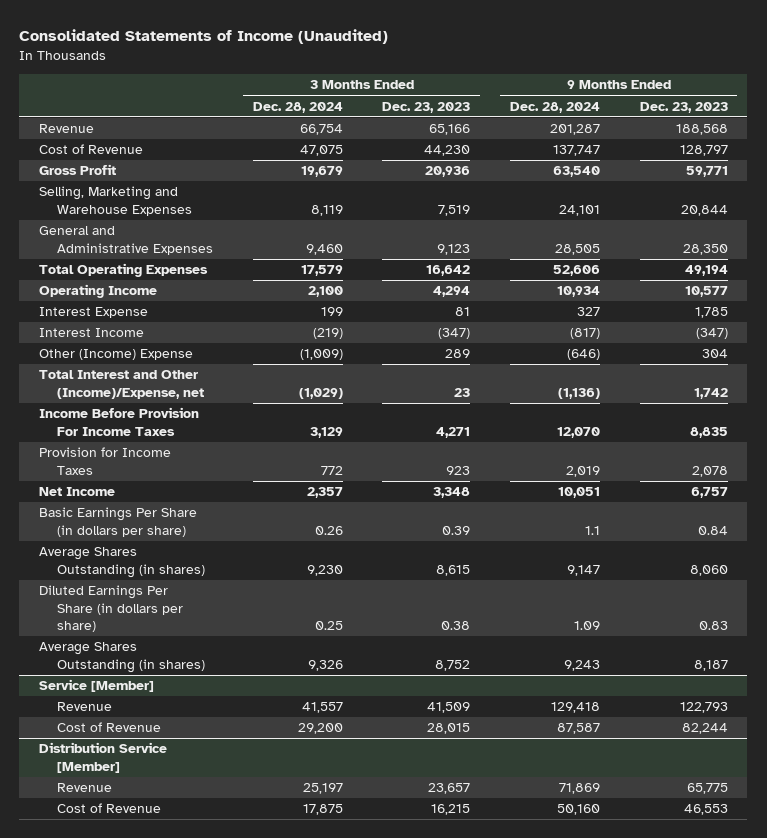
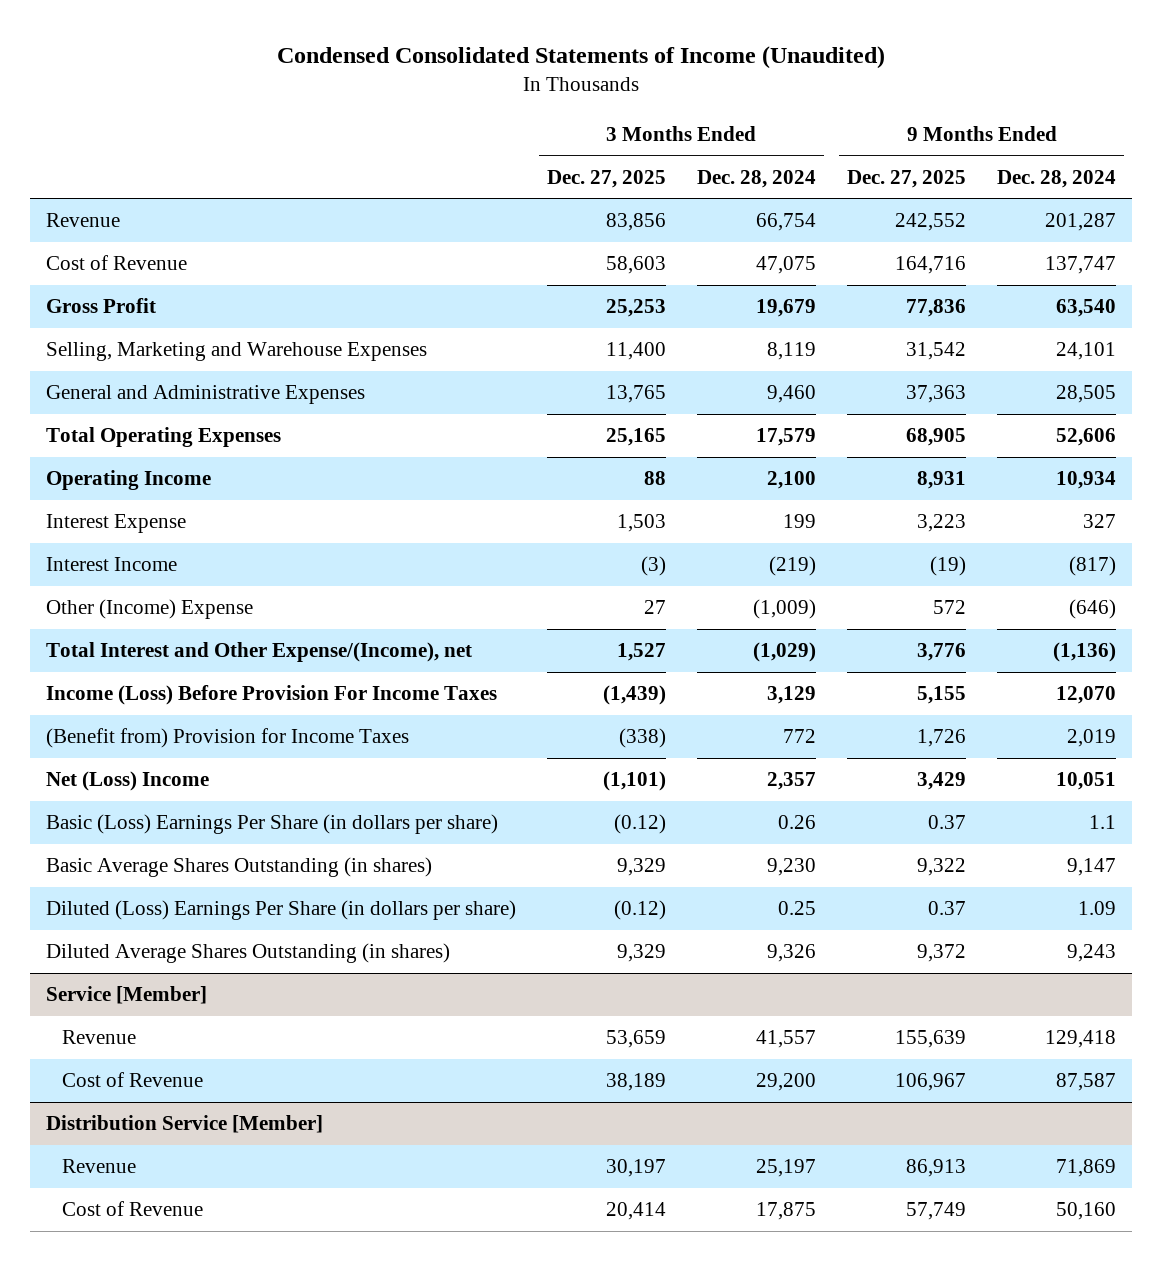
- Consolidated Statements of Income (Unaudited)
+ Condensed Consolidated Statements of Income (Unaudited)
- | 3 Months Ended Dec. 28, 2024 | 3 Months Ended Dec. 23, 2023 | 9 Months Ended Dec. 28, 2024 | 9 Months Ended Dec. 23, 2023
+ | 3 Months Ended Dec. 27, 2025 | 3 Months Ended Dec. 28, 2024 | 9 Months Ended Dec. 27, 2025 | 9 Months Ended Dec. 28, 2024
- Total Interest and Other (Income)/Expense, net | (1,029) | 23 | (1,136) | 1,742
- Income Before Provision For Income Taxes | 3,129 | 4,271 | 12,070 | 8,835
- Provision for Income Taxes | 772 | 923 | 2,019 | 2,078
- Net Income | 2,357 | 3,348 | 10,051 | 6,757
- Basic Earnings Per Share (in dollars per share) | 0.26 | 0.39 | 1.1 | 0.84
- Average Shares Outstanding (in shares) | 9,230 | 8,615 | 9,147 | 8,060
- Diluted Earnings Per Share (in dollars per share) | 0.25 | 0.38 | 1.09 | 0.83
- Average Shares Outstanding (in shares) | 9,326 | 8,752 | 9,243 | 8,187
+ Total Interest and Other Expense/(Income), net | 1,527 | (1,029) | 3,776 | (1,136)
+ Income (Loss) Before Provision For Income Taxes | (1,439) | 3,129 | 5,155 | 12,070
+ (Benefit from) Provision for Income Taxes | (338) | 772 | 1,726 | 2,019
+ Net (Loss) Income | (1,101) | 2,357 | 3,429 | 10,051
+ Basic (Loss) Earnings Per Share (in dollars per share) | (0.12) | 0.26 | 0.37 | 1.1
+ Basic Average Shares Outstanding (in shares) | 9,329 | 9,230 | 9,322 | 9,147
+ Diluted (Loss) Earnings Per Share (in dollars per share) | (0.12) | 0.25 | 0.37 | 1.09
+ Diluted Average Shares Outstanding (in shares) | 9,329 | 9,326 | 9,372 | 9,243

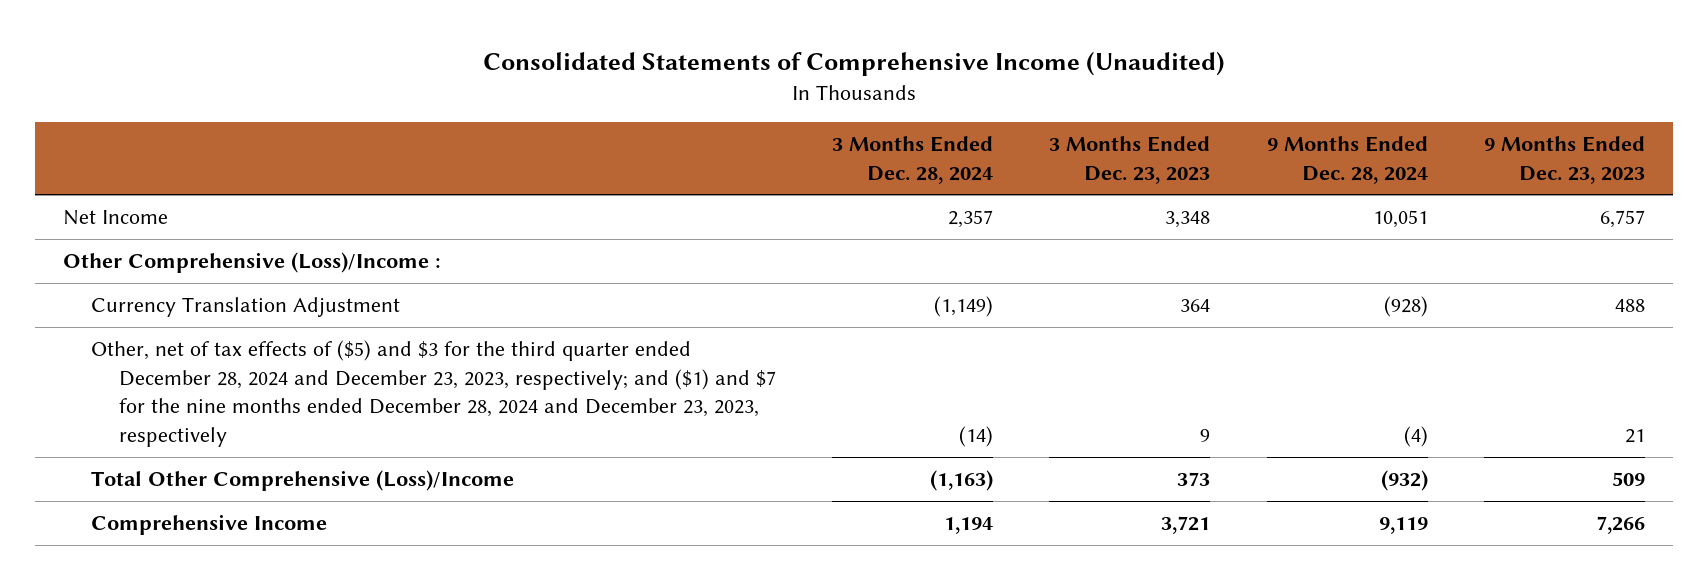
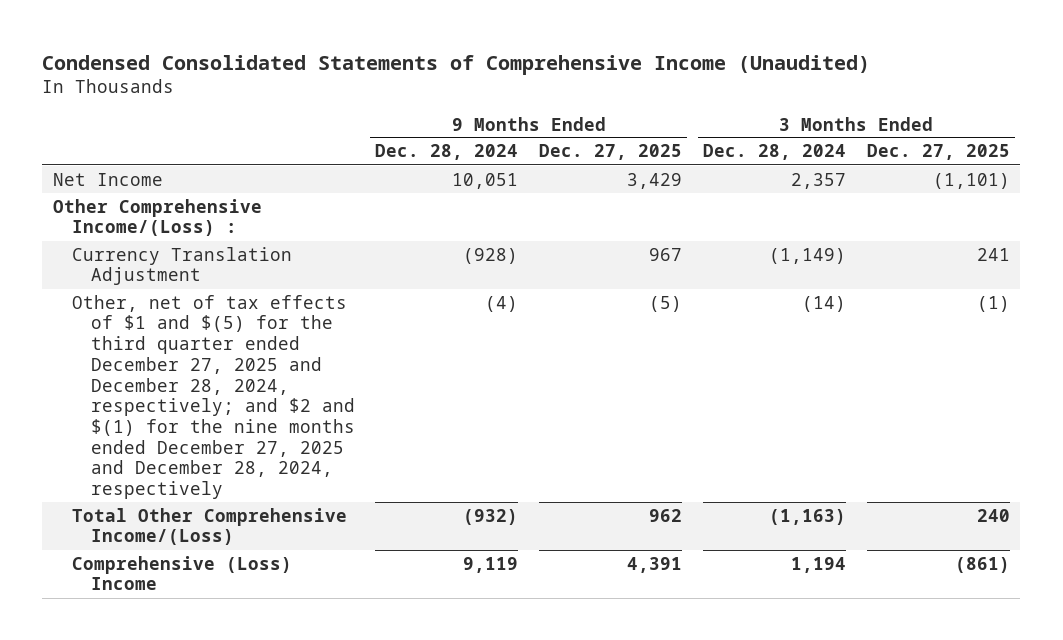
- Consolidated Statements of Comprehensive Income (Unaudited)
+ Condensed Consolidated Statements of Comprehensive Income (Unaudited)
- | 3 Months Ended Dec. 28, 2024 | 3 Months Ended Dec. 23, 2023 | 9 Months Ended Dec. 28, 2024 | 9 Months Ended Dec. 23, 2023
+ | 9 Months Ended Dec. 28, 2024 | 9 Months Ended Dec. 27, 2025 | 3 Months Ended Dec. 28, 2024 | 3 Months Ended Dec. 27, 2025
- Other Comprehensive (Loss)/Income :
+ Other Comprehensive Income/(Loss) :
- Other, net of tax effects of ($5) and $3 for the third quarter ended December 28, 2024 and December 23, 2023, respectively; and ($1) and $7 for the nine months ended December 28, 2024 and December 23, 2023, respectively | (14) | 9 | (4) | 21
- Total Other Comprehensive (Loss)/Income | (1,163) | 373 | (932) | 509
- Comprehensive Income | 1,194 | 3,721 | 9,119 | 7,266
+ Other, net of tax effects of $1 and $(5) for the third quarter ended December 27, 2025 and December 28, 2024, respectively; and $2 and $(1) for the nine months ended December 27, 2025 and December 28, 2024, respectively | (4) | (5) | (14) | (1)
+ Total Other Comprehensive Income/(Loss) | (932) | 962 | (1,163) | 240
+ Comprehensive (Loss) Income | 9,119 | 4,391 | 1,194 | (861)

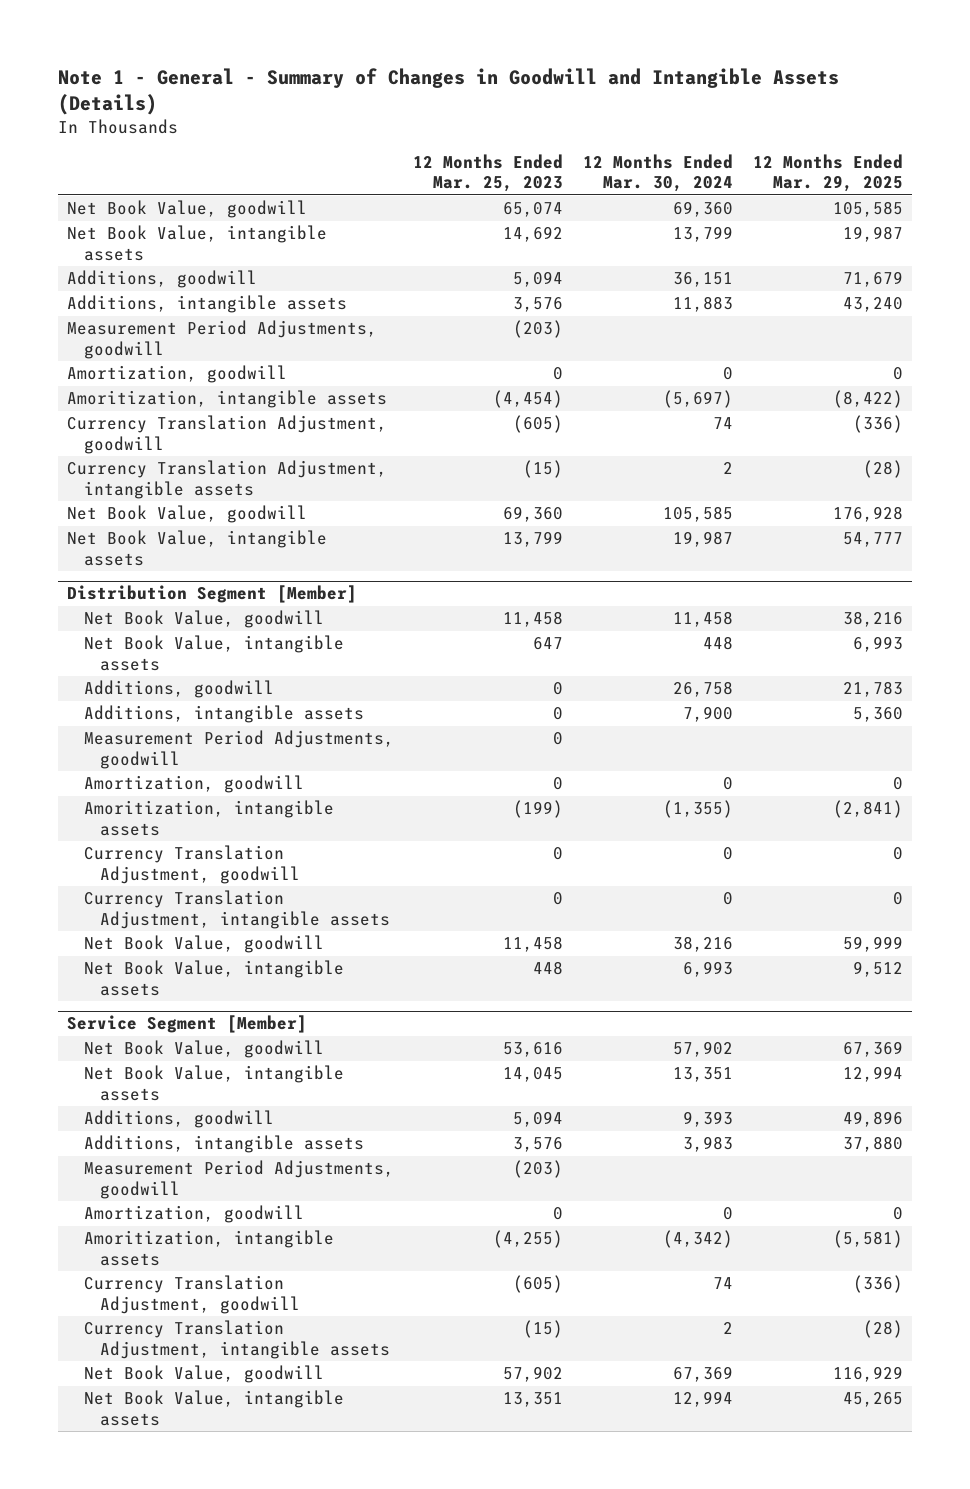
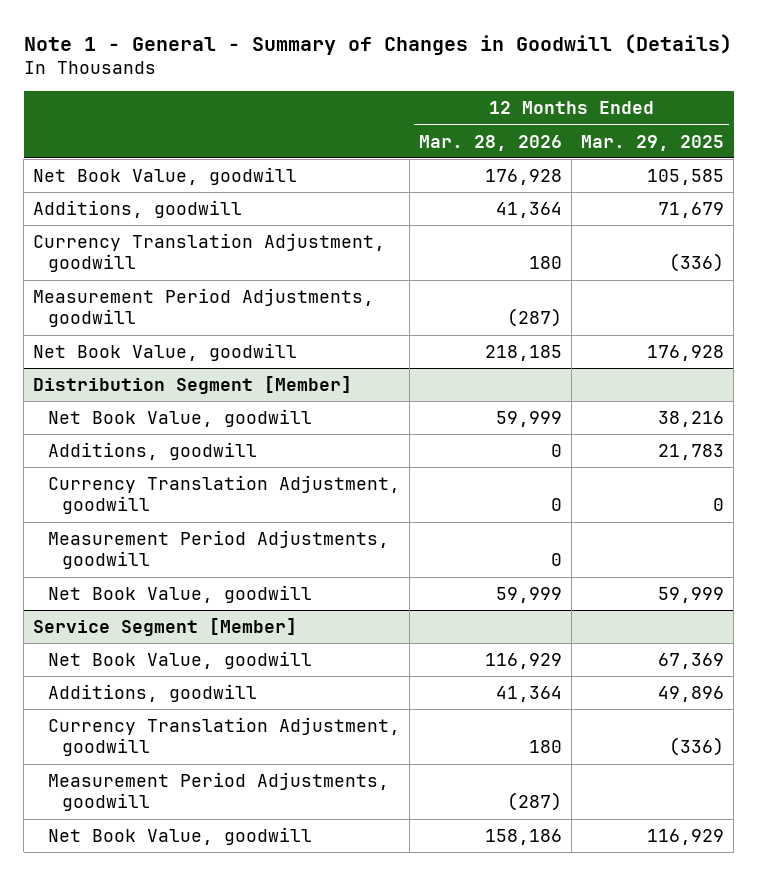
- Note 1 - General - Summary of Changes in Goodwill and Intangible Assets (Details)
+ Note 1 - General - Summary of Changes in Goodwill (Details)
- | 12 Months Ended Mar. 25, 2023 | 12 Months Ended Mar. 30, 2024 | 12 Months Ended Mar. 29, 2025
+ | 12 Months Ended Mar. 28, 2026 | 12 Months Ended Mar. 29, 2025
- Net Book Value, intangible assets | 14,692 | 13,799 | 19,987
- Additions, intangible assets | 3,576 | 11,883 | 43,240
- Amortization, goodwill | 0 | 0 | 0
- Amoritization, intangible assets | (4,454) | (5,697) | (8,422)
- Currency Translation Adjustment, intangible assets | (15) | 2 | (28)
moved down: Measurement Period Adjustments, goodwill | (287) |
- Net Book Value, intangible assets | 13,799 | 19,987 | 54,777
@ Distribution Segment [Member]
- Net Book Value, intangible assets | 647 | 448 | 6,993
- Additions, intangible assets | 0 | 7,900 | 5,360
- Amortization, goodwill | 0 | 0 | 0
- Amoritization, intangible assets | (199) | (1,355) | (2,841)
- Currency Translation Adjustment, intangible assets | 0 | 0 | 0
moved down: Measurement Period Adjustments, goodwill | 0 |
- Net Book Value, intangible assets | 448 | 6,993 | 9,512
@ Service Segment [Member]
- Net Book Value, intangible assets | 14,045 | 13,351 | 12,994
- Additions, intangible assets | 3,576 | 3,983 | 37,880
- Amortization, goodwill | 0 | 0 | 0
- Amoritization, intangible assets | (4,255) | (4,342) | (5,581)
- Currency Translation Adjustment, intangible assets | (15) | 2 | (28)
moved down: Measurement Period Adjustments, goodwill | (287) |
- Net Book Value, intangible assets | 13,351 | 12,994 | 45,265

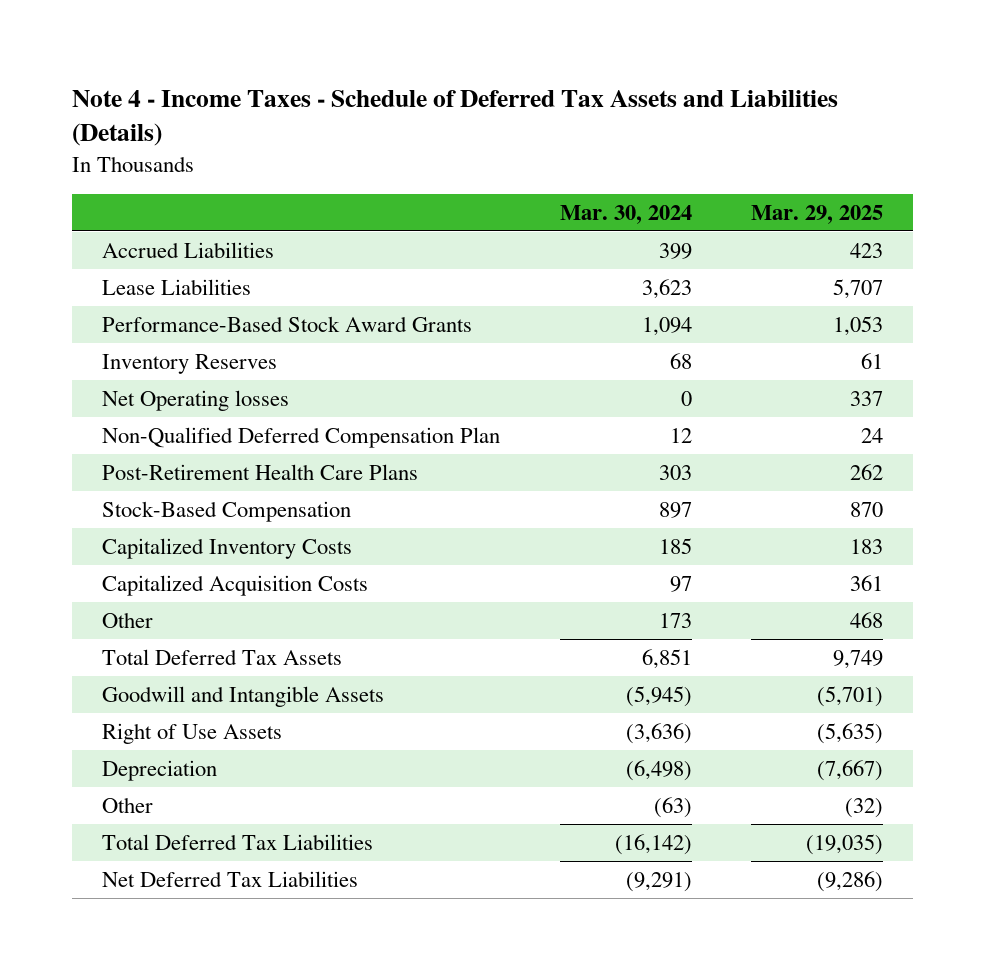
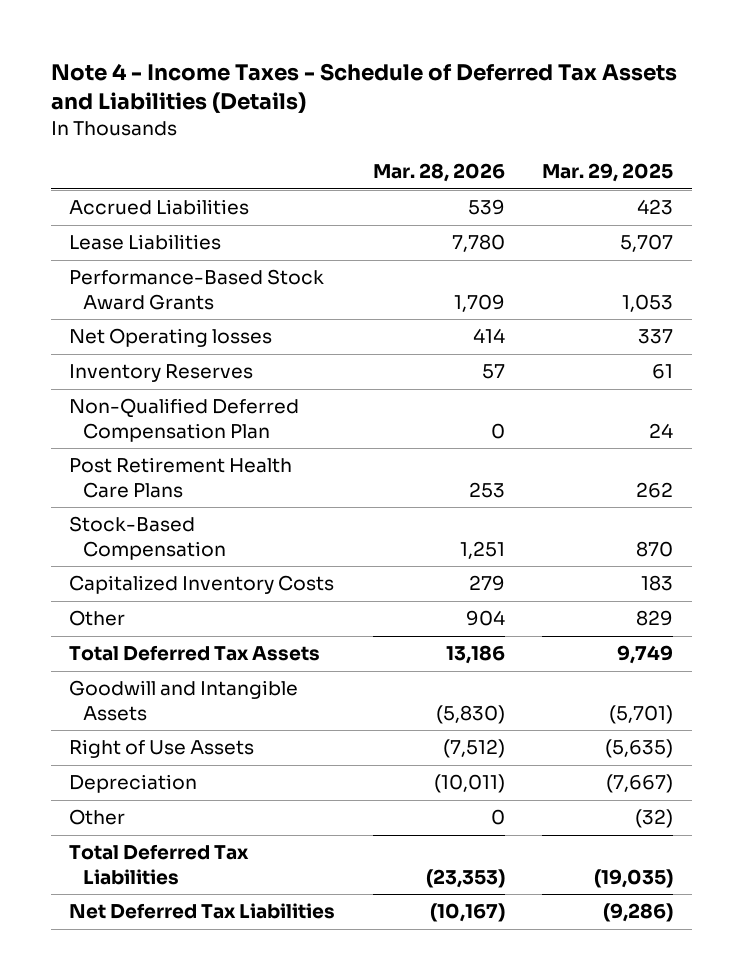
- | Mar. 30, 2024 | Mar. 29, 2025
+ | Mar. 28, 2026 | Mar. 29, 2025
moved down: Inventory Reserves | 57 | 61
- Post-Retirement Health Care Plans | 303 | 262
+ Post Retirement Health Care Plans | 253 | 262
- Capitalized Acquisition Costs | 97 | 361
- Other | 173 | 468
+ Other | 904 | 829

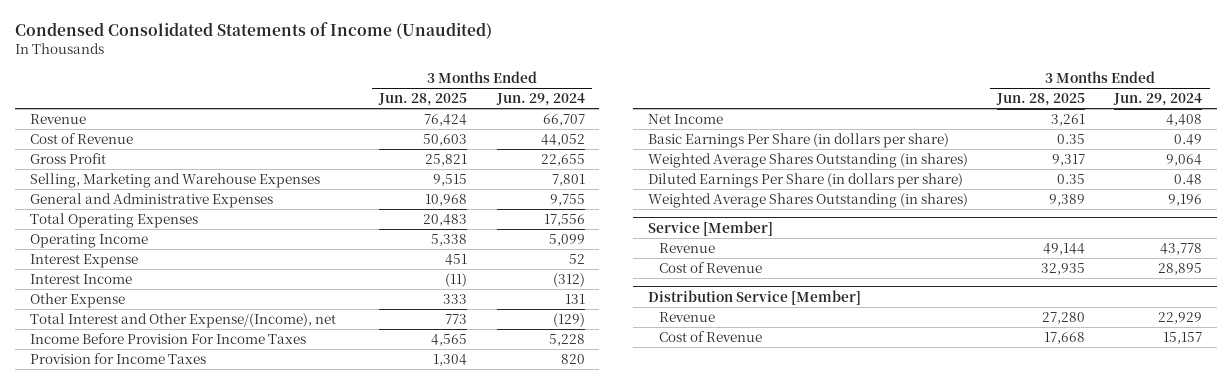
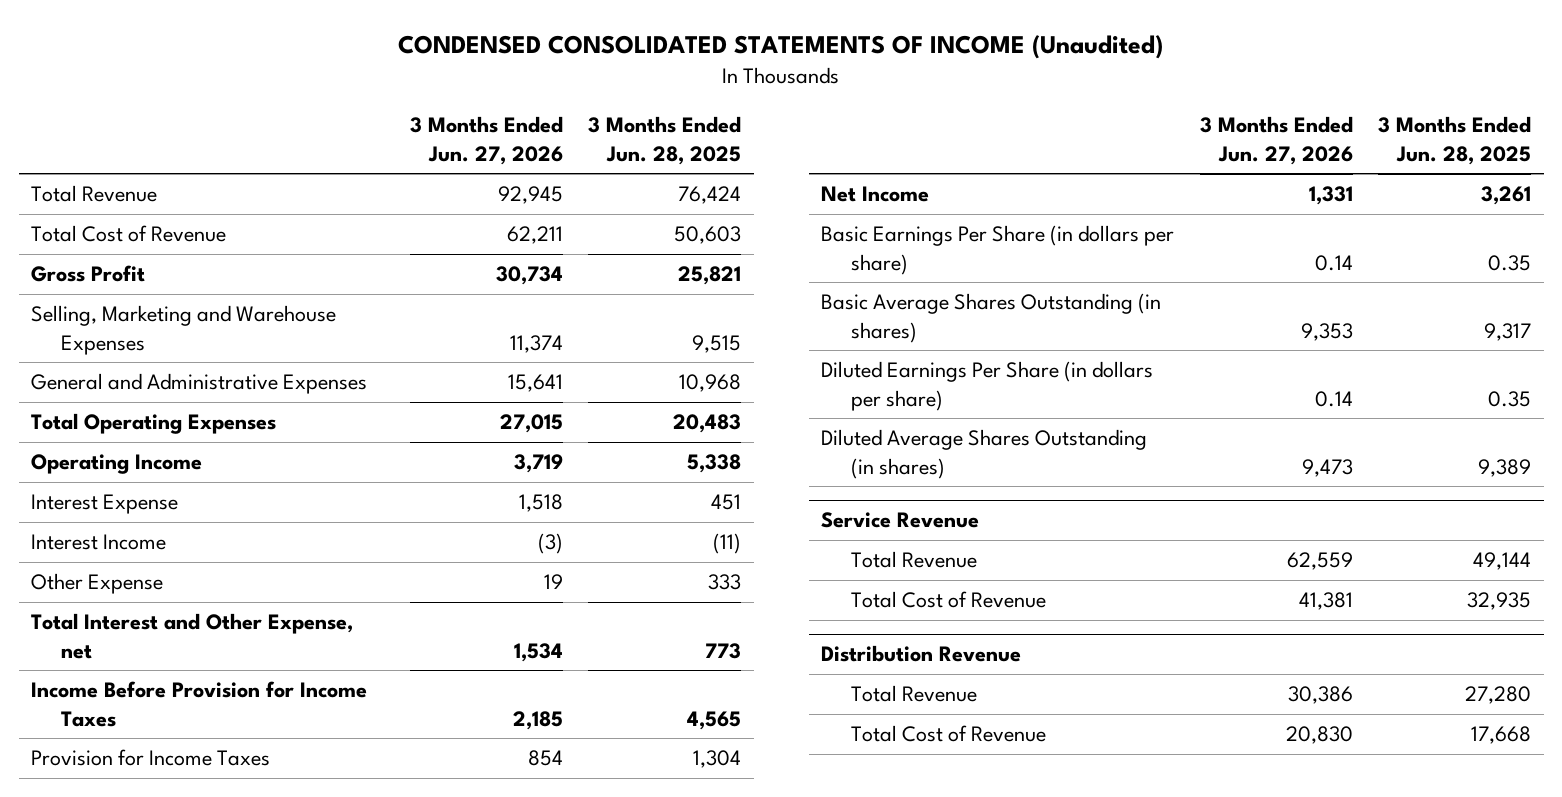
- Condensed Consolidated Statements of Income (Unaudited)
+ CONDENSED CONSOLIDATED STATEMENTS OF INCOME (Unaudited)
- | 3 Months Ended Jun. 28, 2025 | 3 Months Ended Jun. 29, 2024
+ | 3 Months Ended Jun. 27, 2026 | 3 Months Ended Jun. 28, 2025
- Revenue | 76,424 | 66,707
- Cost of Revenue | 50,603 | 44,052
+ Total Revenue | 92,945 | 76,424
+ Total Cost of Revenue | 62,211 | 50,603
- Total Interest and Other Expense/(Income), net | 773 | (129)
- Income Before Provision For Income Taxes | 4,565 | 5,228
+ Total Interest and Other Expense, net | 1,534 | 773
+ Income Before Provision for Income Taxes | 2,185 | 4,565
- Weighted Average Shares Outstanding (in shares) | 9,317 | 9,064
+ Basic Average Shares Outstanding (in shares) | 9,353 | 9,317
- Weighted Average Shares Outstanding (in shares) | 9,389 | 9,196
- Service [Member]
- Revenue | 49,144 | 43,778
- Cost of Revenue | 32,935 | 28,895
- Distribution Service [Member]
- Revenue | 27,280 | 22,929
- Cost of Revenue | 17,668 | 15,157
+ Diluted Average Shares Outstanding (in shares) | 9,473 | 9,389
+ Service Revenue
+ Total Revenue | 62,559 | 49,144
+ Total Cost of Revenue | 41,381 | 32,935
+ Distribution Revenue
+ Total Revenue | 30,386 | 27,280
+ Total Cost of Revenue | 20,830 | 17,668

